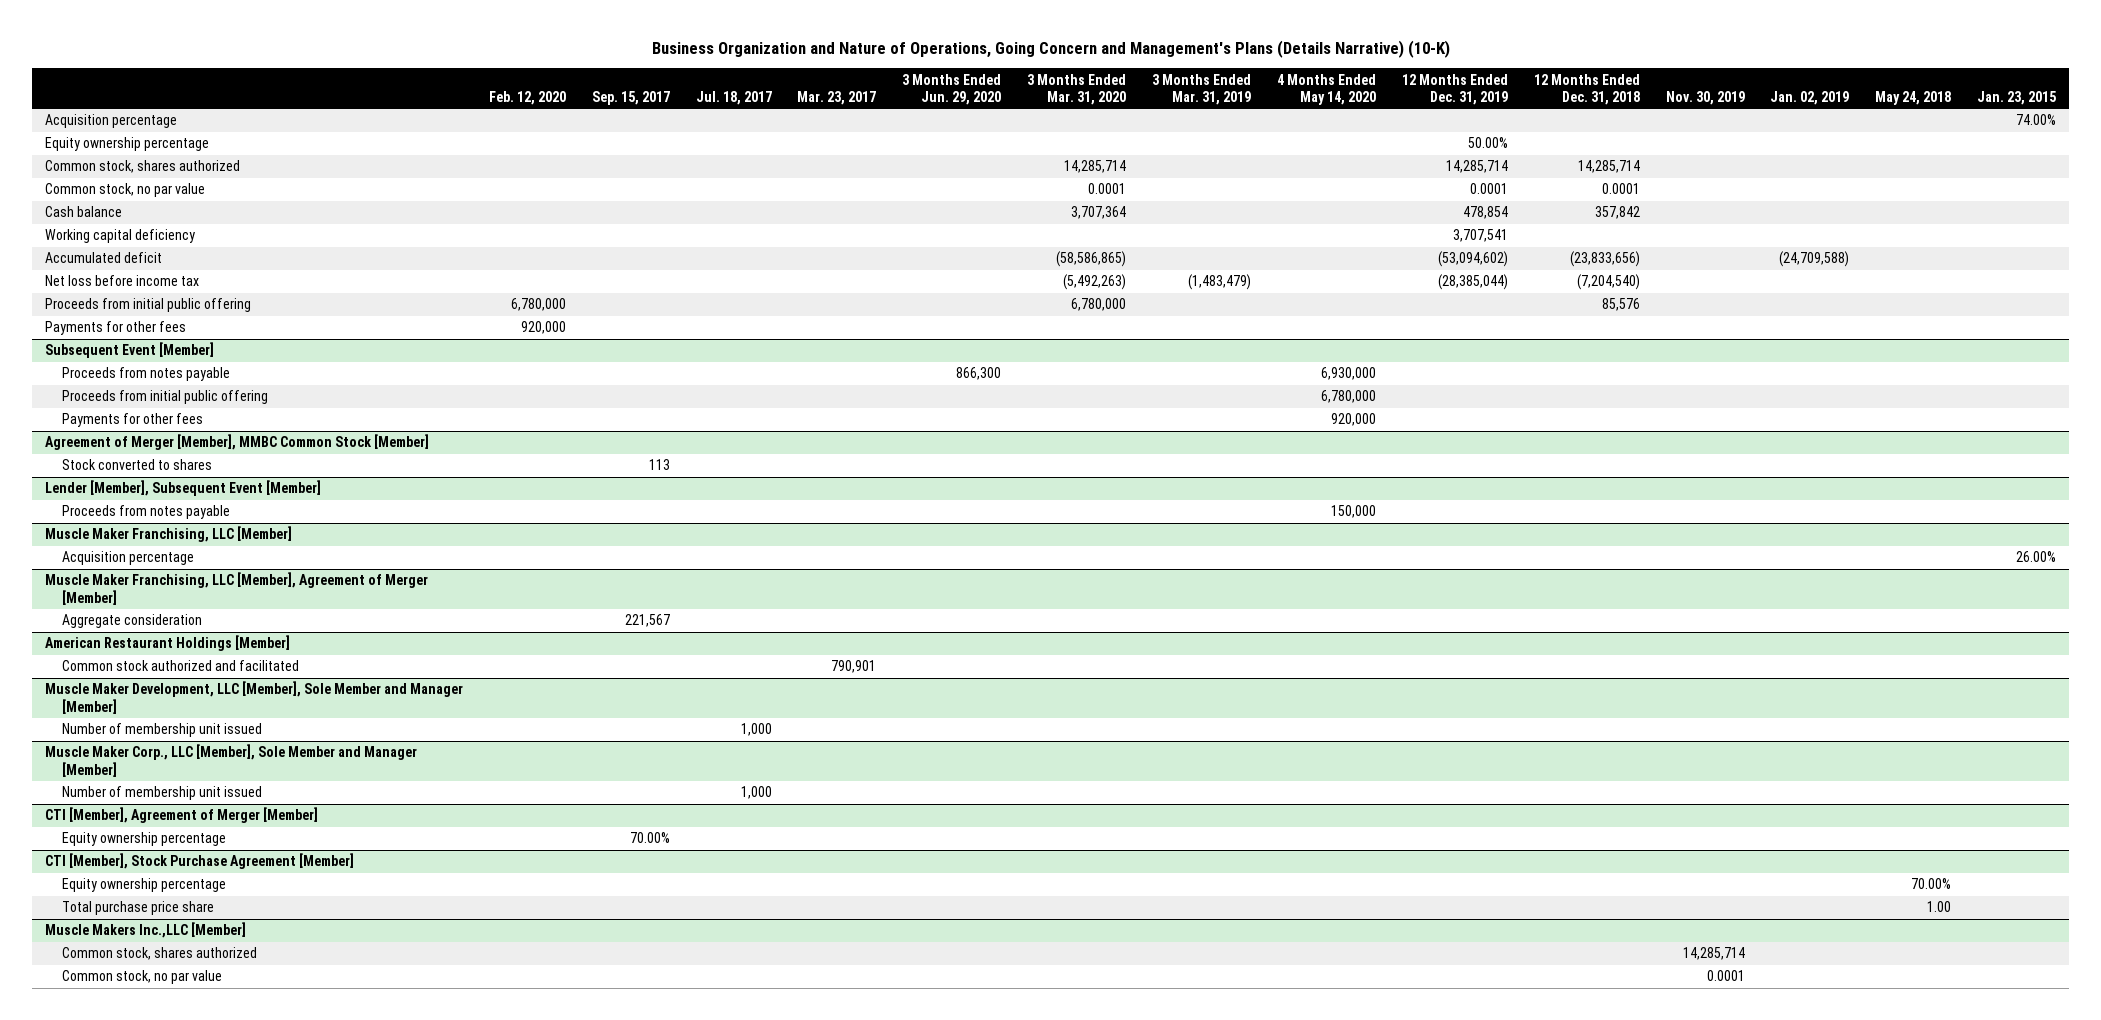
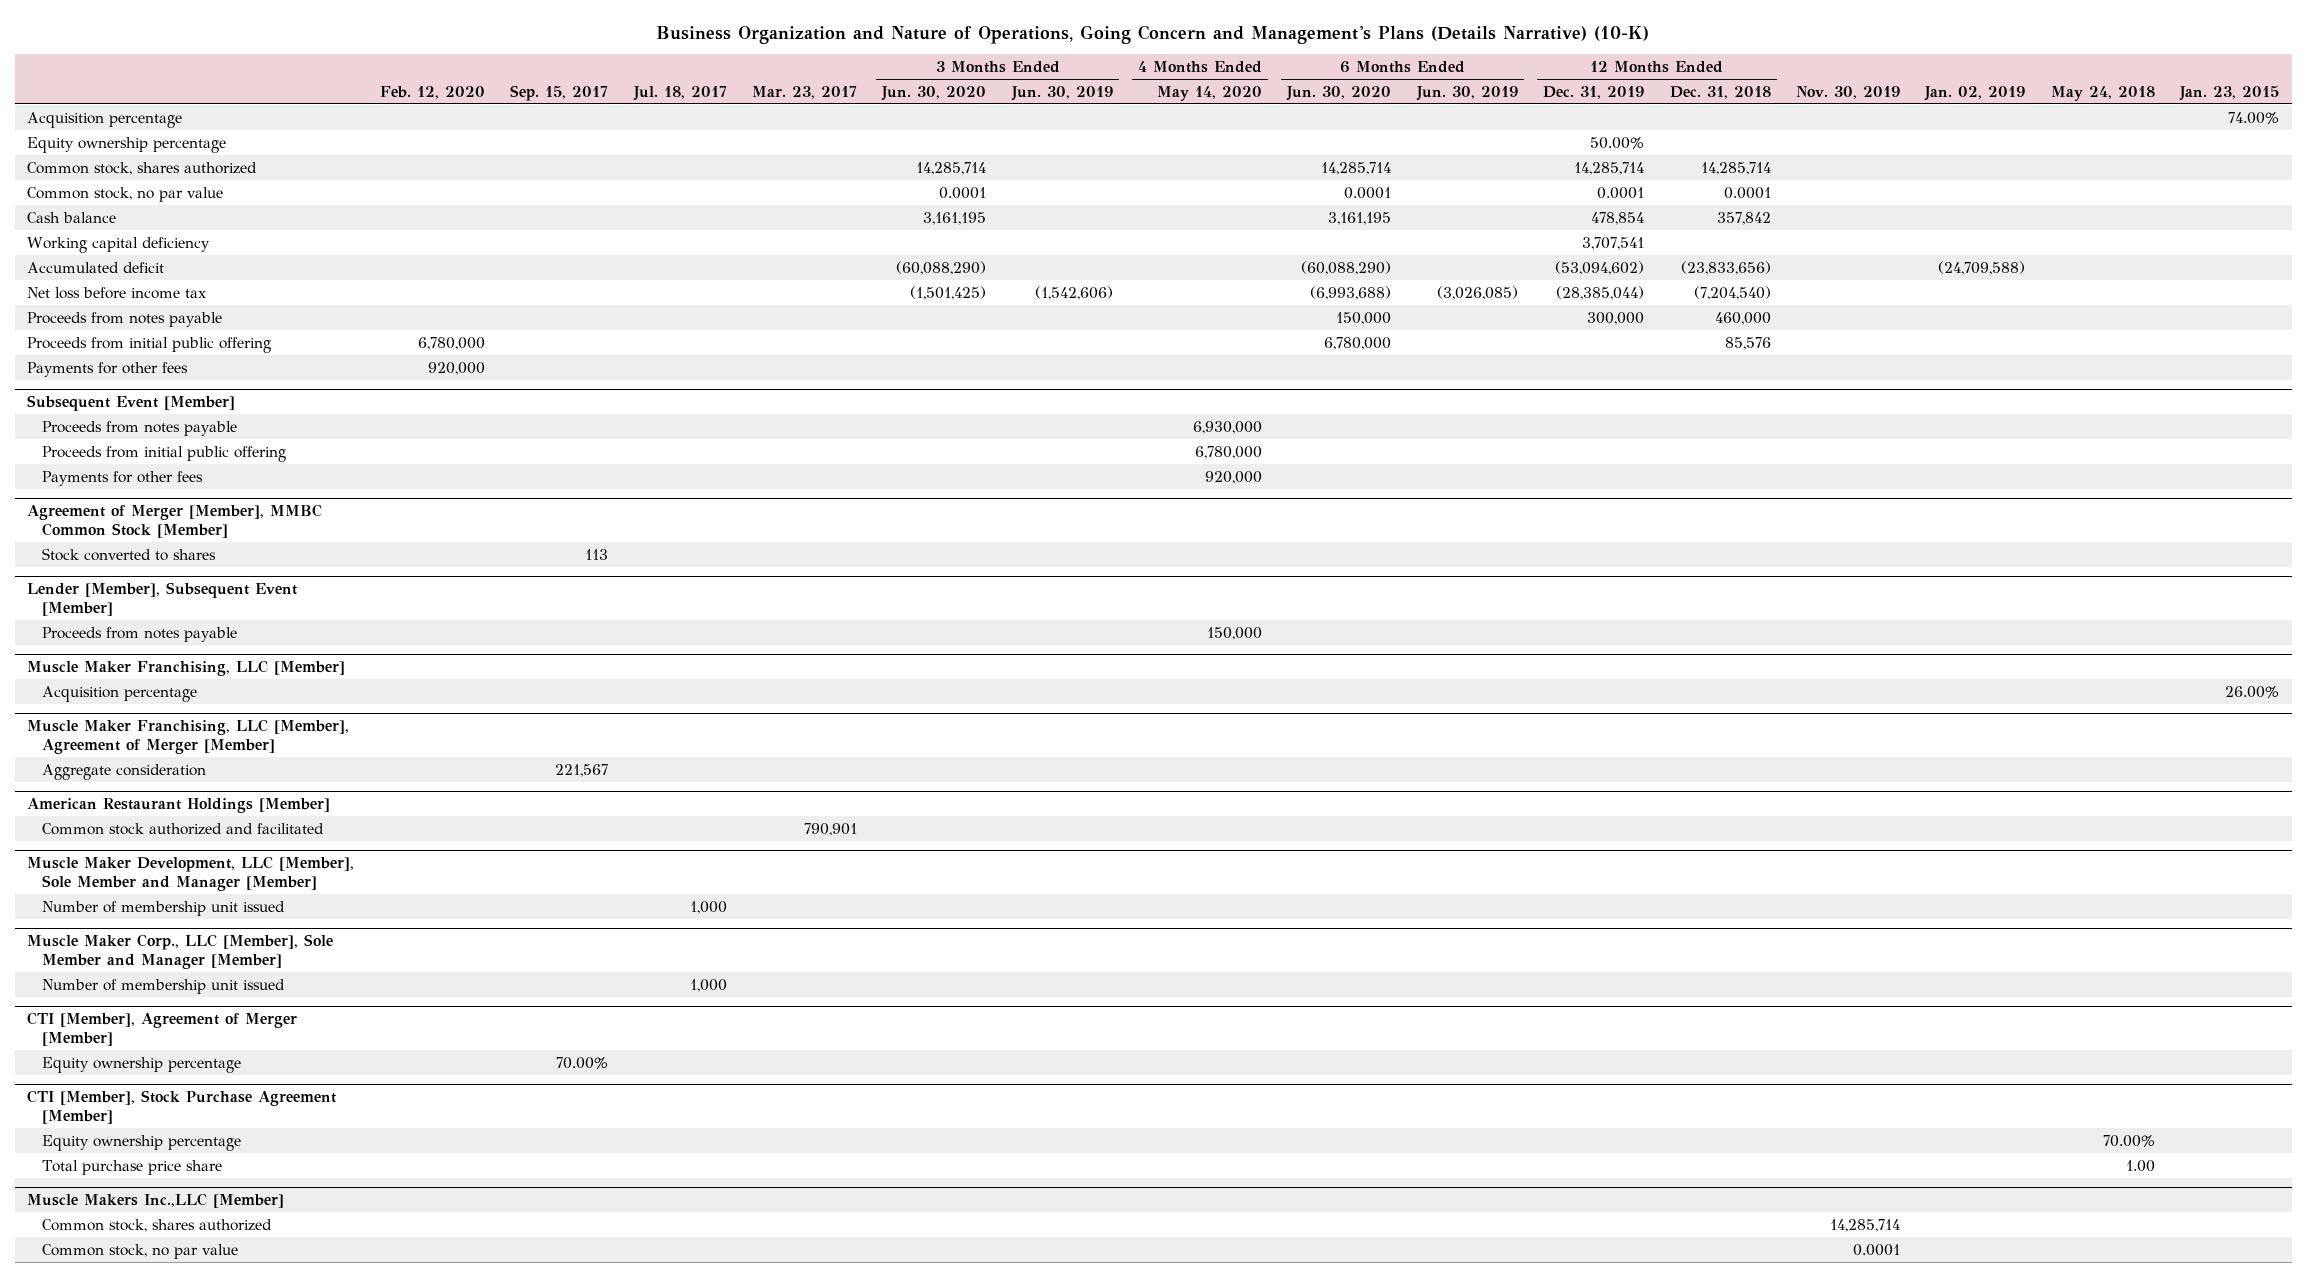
- | Feb. 12, 2020 | Sep. 15, 2017 | Jul. 18, 2017 | Mar. 23, 2017 | 3 Months Ended Jun. 29, 2020 | 3 Months Ended Mar. 31, 2020 | 3 Months Ended Mar. 31, 2019 | 4 Months Ended May 14, 2020 | 12 Months Ended Dec. 31, 2019 | 12 Months Ended Dec. 31, 2018 | Nov. 30, 2019 | Jan. 02, 2019 | May 24, 2018 | Jan. 23, 2015
+ | Feb. 12, 2020 | Sep. 15, 2017 | Jul. 18, 2017 | Mar. 23, 2017 | 3 Months Ended Jun. 30, 2020 | 3 Months Ended Jun. 30, 2019 | 4 Months Ended May 14, 2020 | 6 Months Ended Jun. 30, 2020 | 6 Months Ended Jun. 30, 2019 | 12 Months Ended Dec. 31, 2019 | 12 Months Ended Dec. 31, 2018 | Nov. 30, 2019 | Jan. 02, 2019 | May 24, 2018 | Jan. 23, 2015
+ Proceeds from notes payable | | | | | | | | 150,000 | | 300,000 | 460,000 | | | |

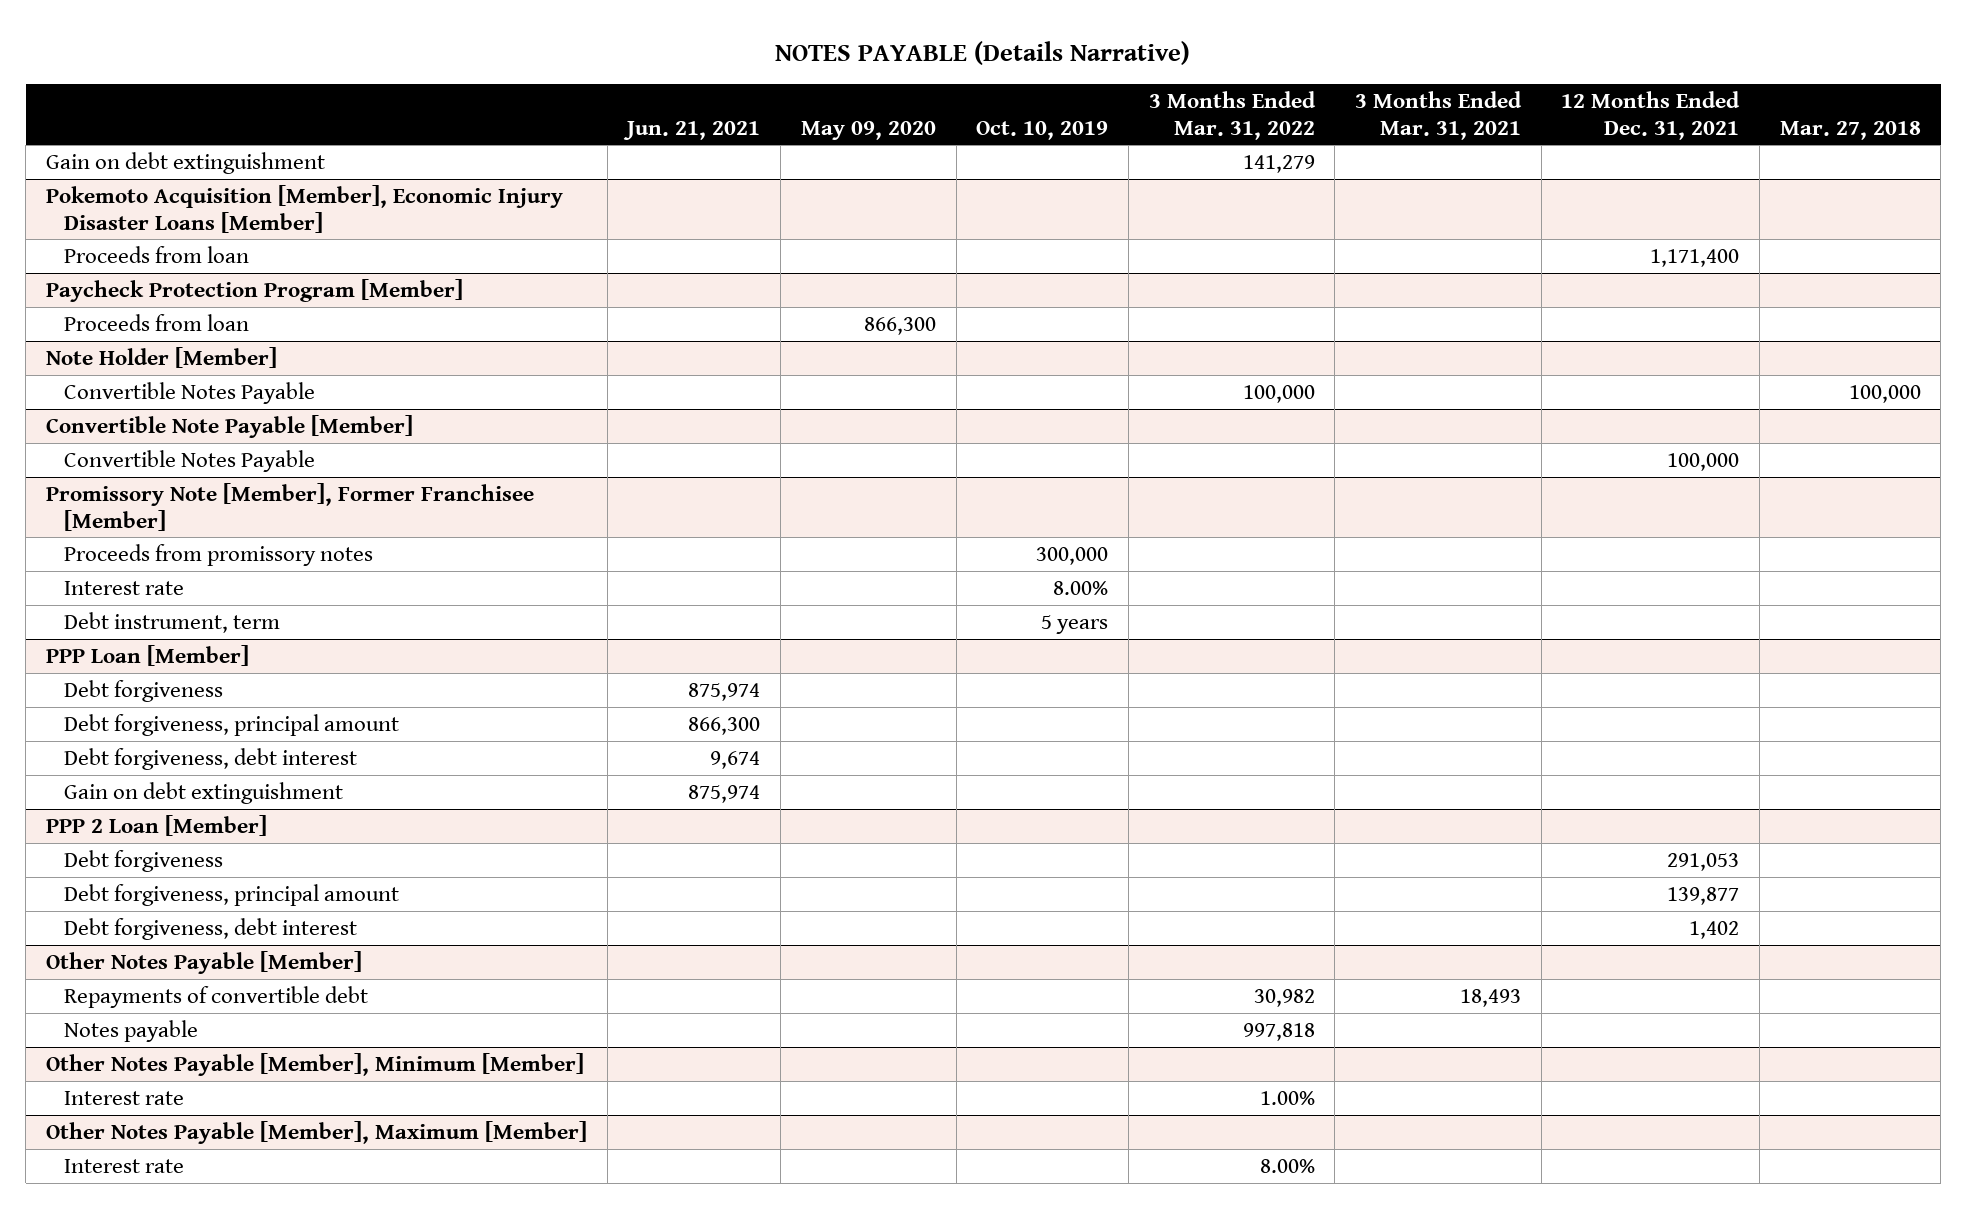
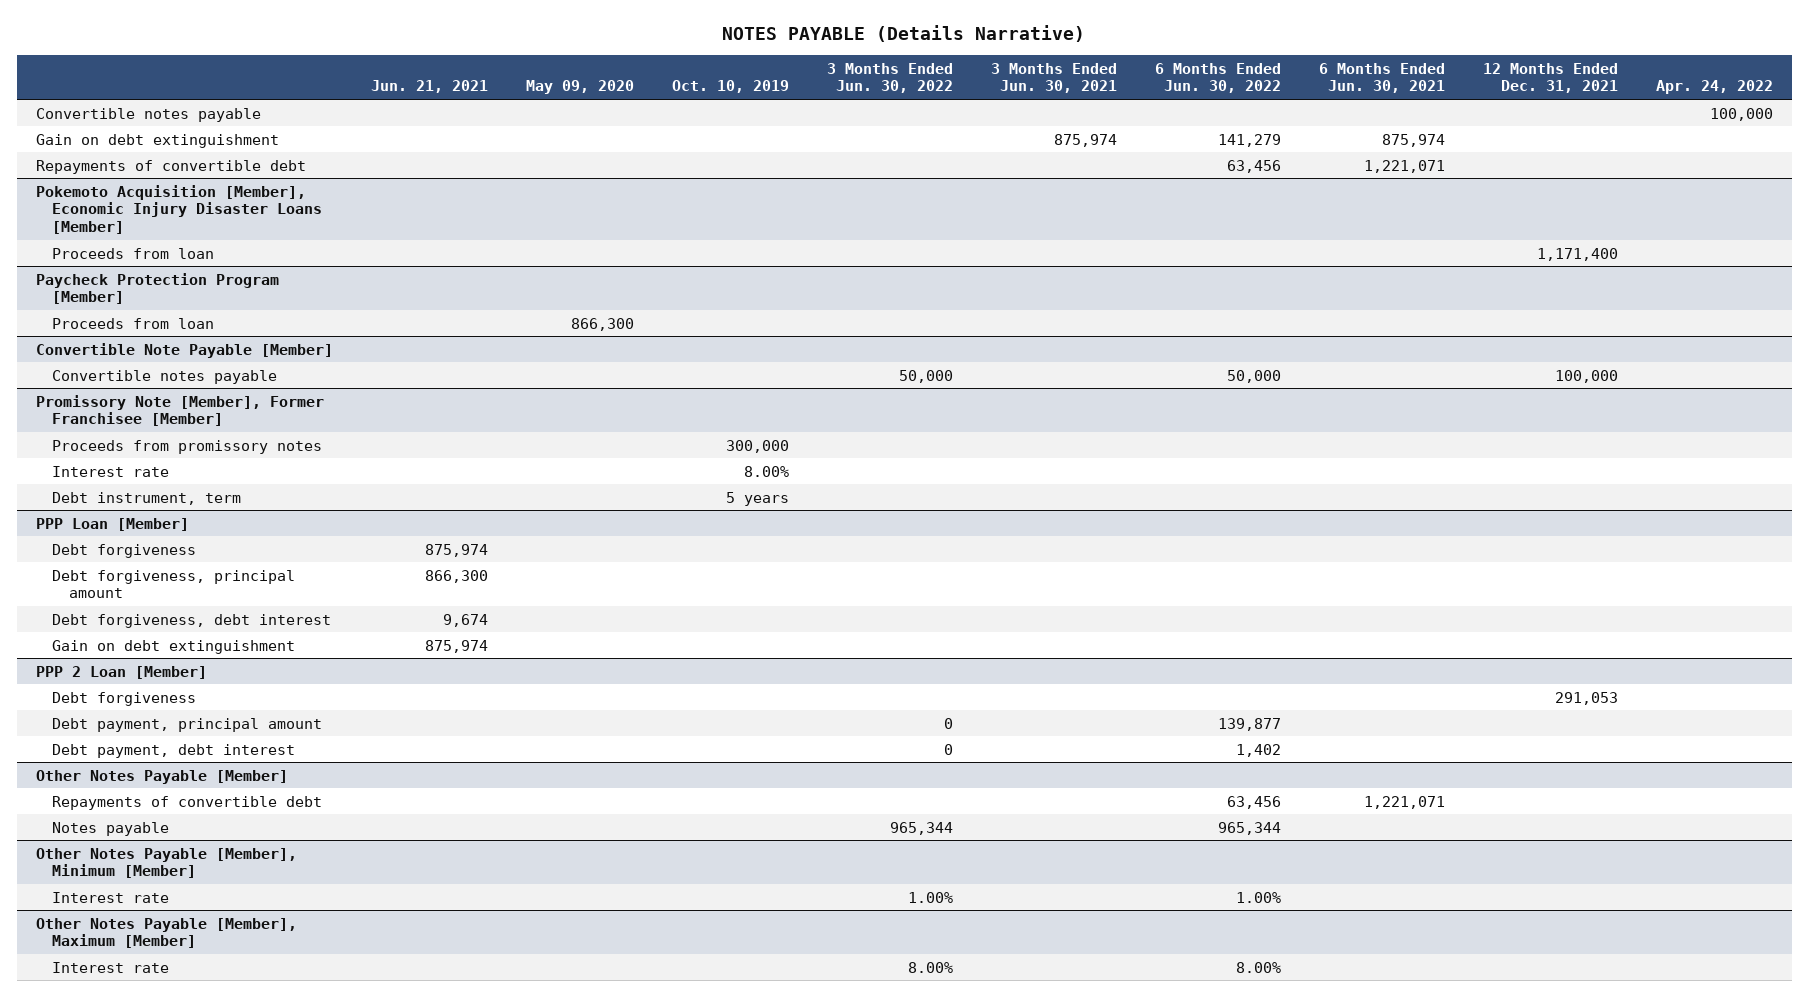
- | Jun. 21, 2021 | May 09, 2020 | Oct. 10, 2019 | 3 Months Ended Mar. 31, 2022 | 3 Months Ended Mar. 31, 2021 | 12 Months Ended Dec. 31, 2021 | Mar. 27, 2018
+ | Jun. 21, 2021 | May 09, 2020 | Oct. 10, 2019 | 3 Months Ended Jun. 30, 2022 | 3 Months Ended Jun. 30, 2021 | 6 Months Ended Jun. 30, 2022 | 6 Months Ended Jun. 30, 2021 | 12 Months Ended Dec. 31, 2021 | Apr. 24, 2022
+ Convertible notes payable | | | | | | | | | 100,000
+ Repayments of convertible debt | | | | | | 63,456 | 1,221,071 | |
- Note Holder [Member]
- Convertible Notes Payable | | | | 100,000 | | | 100,000
@ Convertible Note Payable [Member]
- Convertible Notes Payable | | | | | | 100,000 |
+ Convertible notes payable | | | | 50,000 | | 50,000 | | 100,000 |
@ PPP 2 Loan [Member]
- Debt forgiveness, principal amount | | | | | | 139,877 |
- Debt forgiveness, debt interest | | | | | | 1,402 |
+ Debt payment, principal amount | | | | 0 | | 139,877 | | |
+ Debt payment, debt interest | | | | 0 | | 1,402 | | |

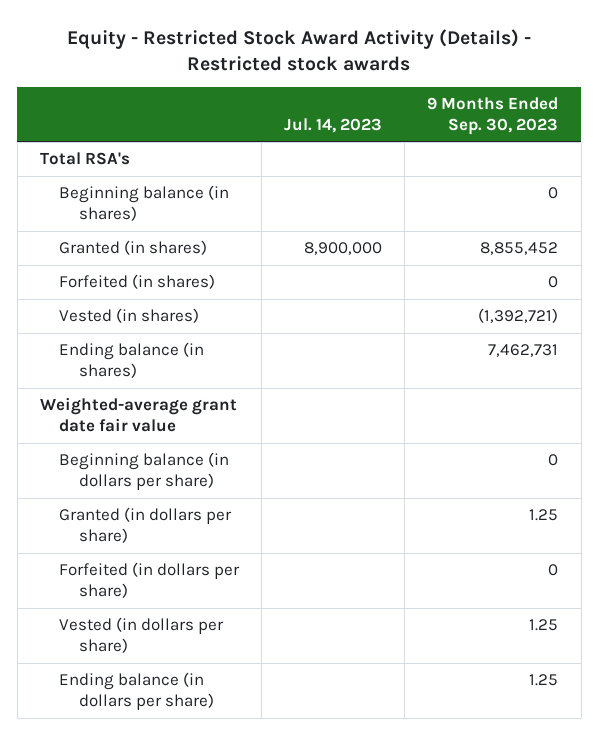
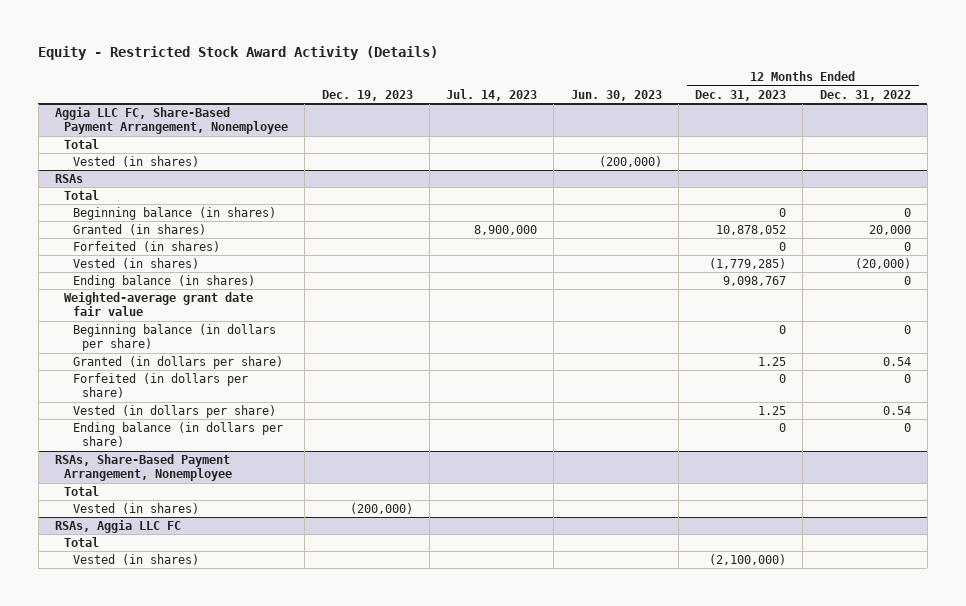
- Equity - Restricted Stock Award Activity (Details) - Restricted stock awards
+ Equity - Restricted Stock Award Activity (Details)
- | Jul. 14, 2023 | 9 Months Ended Sep. 30, 2023
+ | Dec. 19, 2023 | Jul. 14, 2023 | Jun. 30, 2023 | 12 Months Ended Dec. 31, 2023 | 12 Months Ended Dec. 31, 2022
- Total RSA's
+ Aggia LLC FC, Share-Based Payment Arrangement, Nonemployee
+ Total
+ Vested (in shares) | | | (200,000) | |
+ RSAs
+ Total
+ RSAs, Share-Based Payment Arrangement, Nonemployee
+ Total
+ Vested (in shares) | (200,000) | | | |
+ RSAs, Aggia LLC FC
+ Total
+ Vested (in shares) | | | | (2,100,000) |

